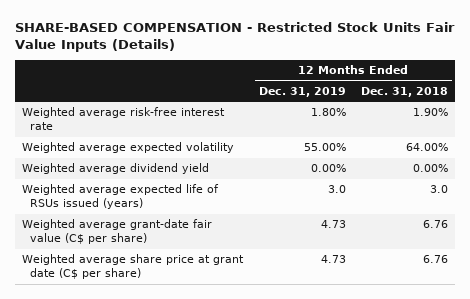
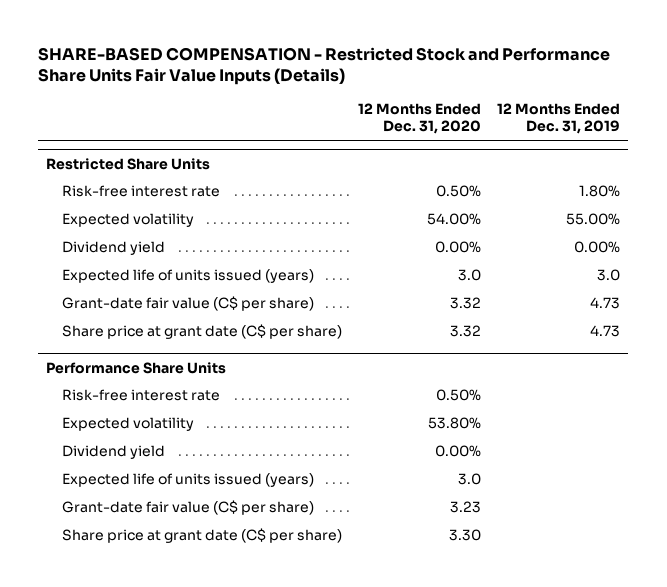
- SHARE-BASED COMPENSATION - Restricted Stock Units Fair Value Inputs (Details)
+ SHARE-BASED COMPENSATION - Restricted Stock and Performance Share Units Fair Value Inputs (Details)
- | 12 Months Ended Dec. 31, 2019 | 12 Months Ended Dec. 31, 2018
+ | 12 Months Ended Dec. 31, 2020 | 12 Months Ended Dec. 31, 2019
- Weighted average risk-free interest rate | 1.80% | 1.90%
- Weighted average expected volatility | 55.00% | 64.00%
- Weighted average dividend yield | 0.00% | 0.00%
- Weighted average expected life of RSUs issued (years) | 3.0 | 3.0
- Weighted average grant-date fair value (C$ per share) | 4.73 | 6.76
- Weighted average share price at grant date (C$ per share) | 4.73 | 6.76
+ Restricted Share Units
+ Risk-free interest rate | 0.50% | 1.80%
+ Expected volatility | 54.00% | 55.00%
+ Dividend yield | 0.00% | 0.00%
+ Expected life of units issued (years) | 3.0 | 3.0
+ Grant-date fair value (C$ per share) | 3.32 | 4.73
+ Share price at grant date (C$ per share) | 3.32 | 4.73
+ Performance Share Units
+ Risk-free interest rate | 0.50% |
+ Expected volatility | 53.80% |
+ Dividend yield | 0.00% |
+ Expected life of units issued (years) | 3.0 |
+ Grant-date fair value (C$ per share) | 3.23 |
+ Share price at grant date (C$ per share) | 3.30 |

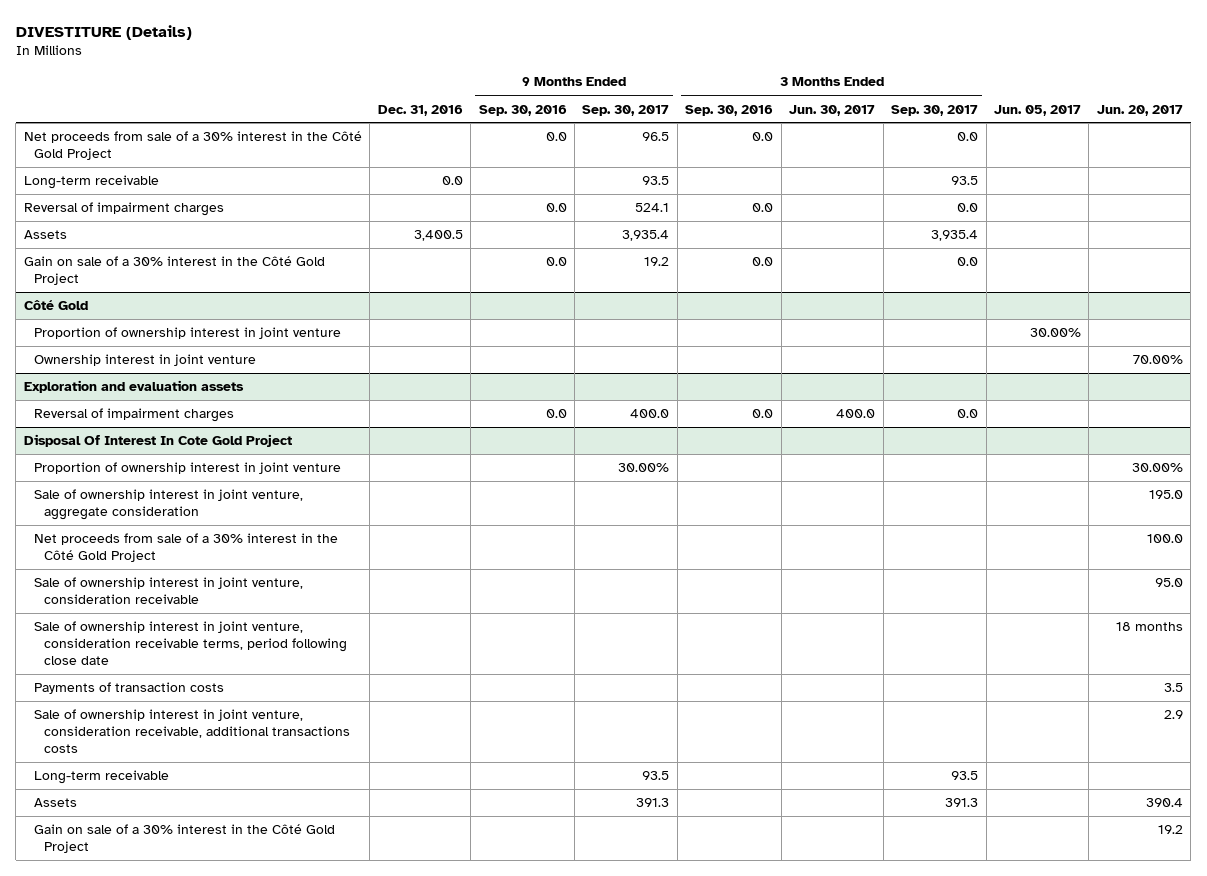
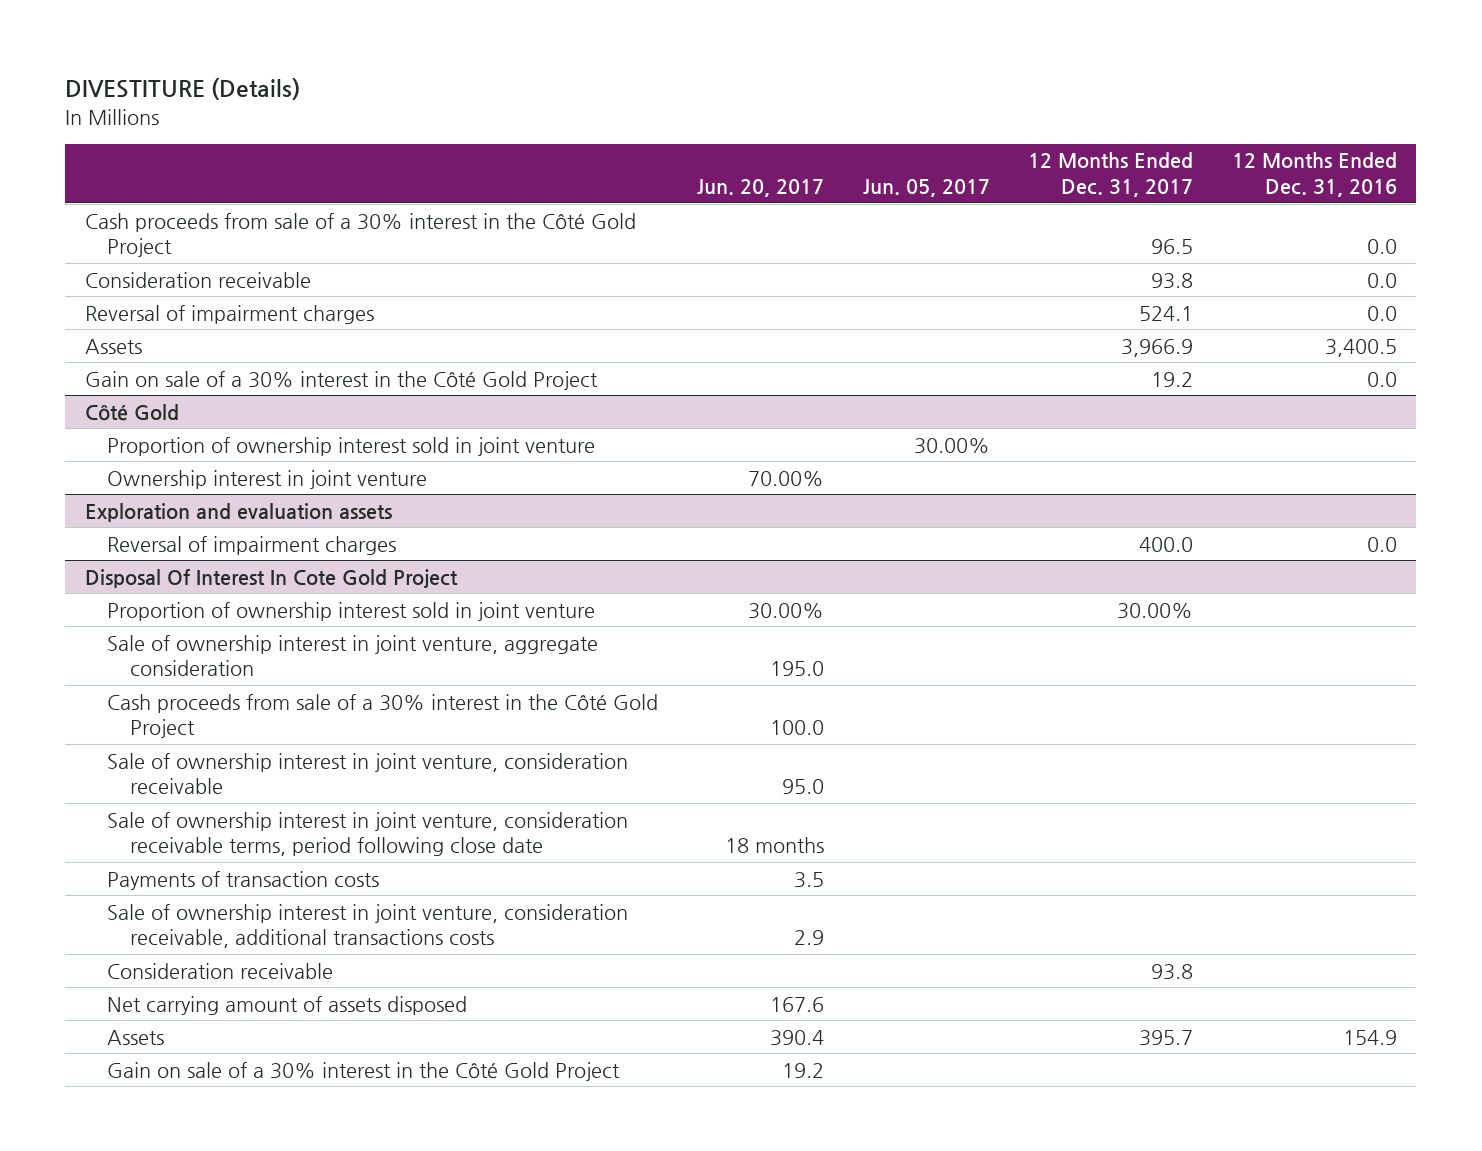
- | Dec. 31, 2016 | 9 Months Ended Sep. 30, 2016 | 9 Months Ended Sep. 30, 2017 | 3 Months Ended Sep. 30, 2016 | 3 Months Ended Jun. 30, 2017 | 3 Months Ended Sep. 30, 2017 | Jun. 05, 2017 | Jun. 20, 2017
+ | Jun. 20, 2017 | Jun. 05, 2017 | 12 Months Ended Dec. 31, 2017 | 12 Months Ended Dec. 31, 2016
- Net proceeds from sale of a 30% interest in the Côté Gold Project | | 0.0 | 96.5 | 0.0 | | 0.0 | |
- Long-term receivable | 0.0 | | 93.5 | | | 93.5 | |
+ Cash proceeds from sale of a 30% interest in the Côté Gold Project | | | 96.5 | 0.0
+ Consideration receivable | | | 93.8 | 0.0
@ Côté Gold
- Proportion of ownership interest in joint venture | | | | | | | 30.00% |
+ Proportion of ownership interest sold in joint venture | | 30.00% | |
@ Disposal Of Interest In Cote Gold Project
- Proportion of ownership interest in joint venture | | | 30.00% | | | | | 30.00%
+ Proportion of ownership interest sold in joint venture | 30.00% | | 30.00% |
- Net proceeds from sale of a 30% interest in the Côté Gold Project | | | | | | | | 100.0
+ Cash proceeds from sale of a 30% interest in the Côté Gold Project | 100.0 | | |
- Long-term receivable | | | 93.5 | | | 93.5 | |
+ Consideration receivable | | | 93.8 |
+ Net carrying amount of assets disposed | 167.6 | | |

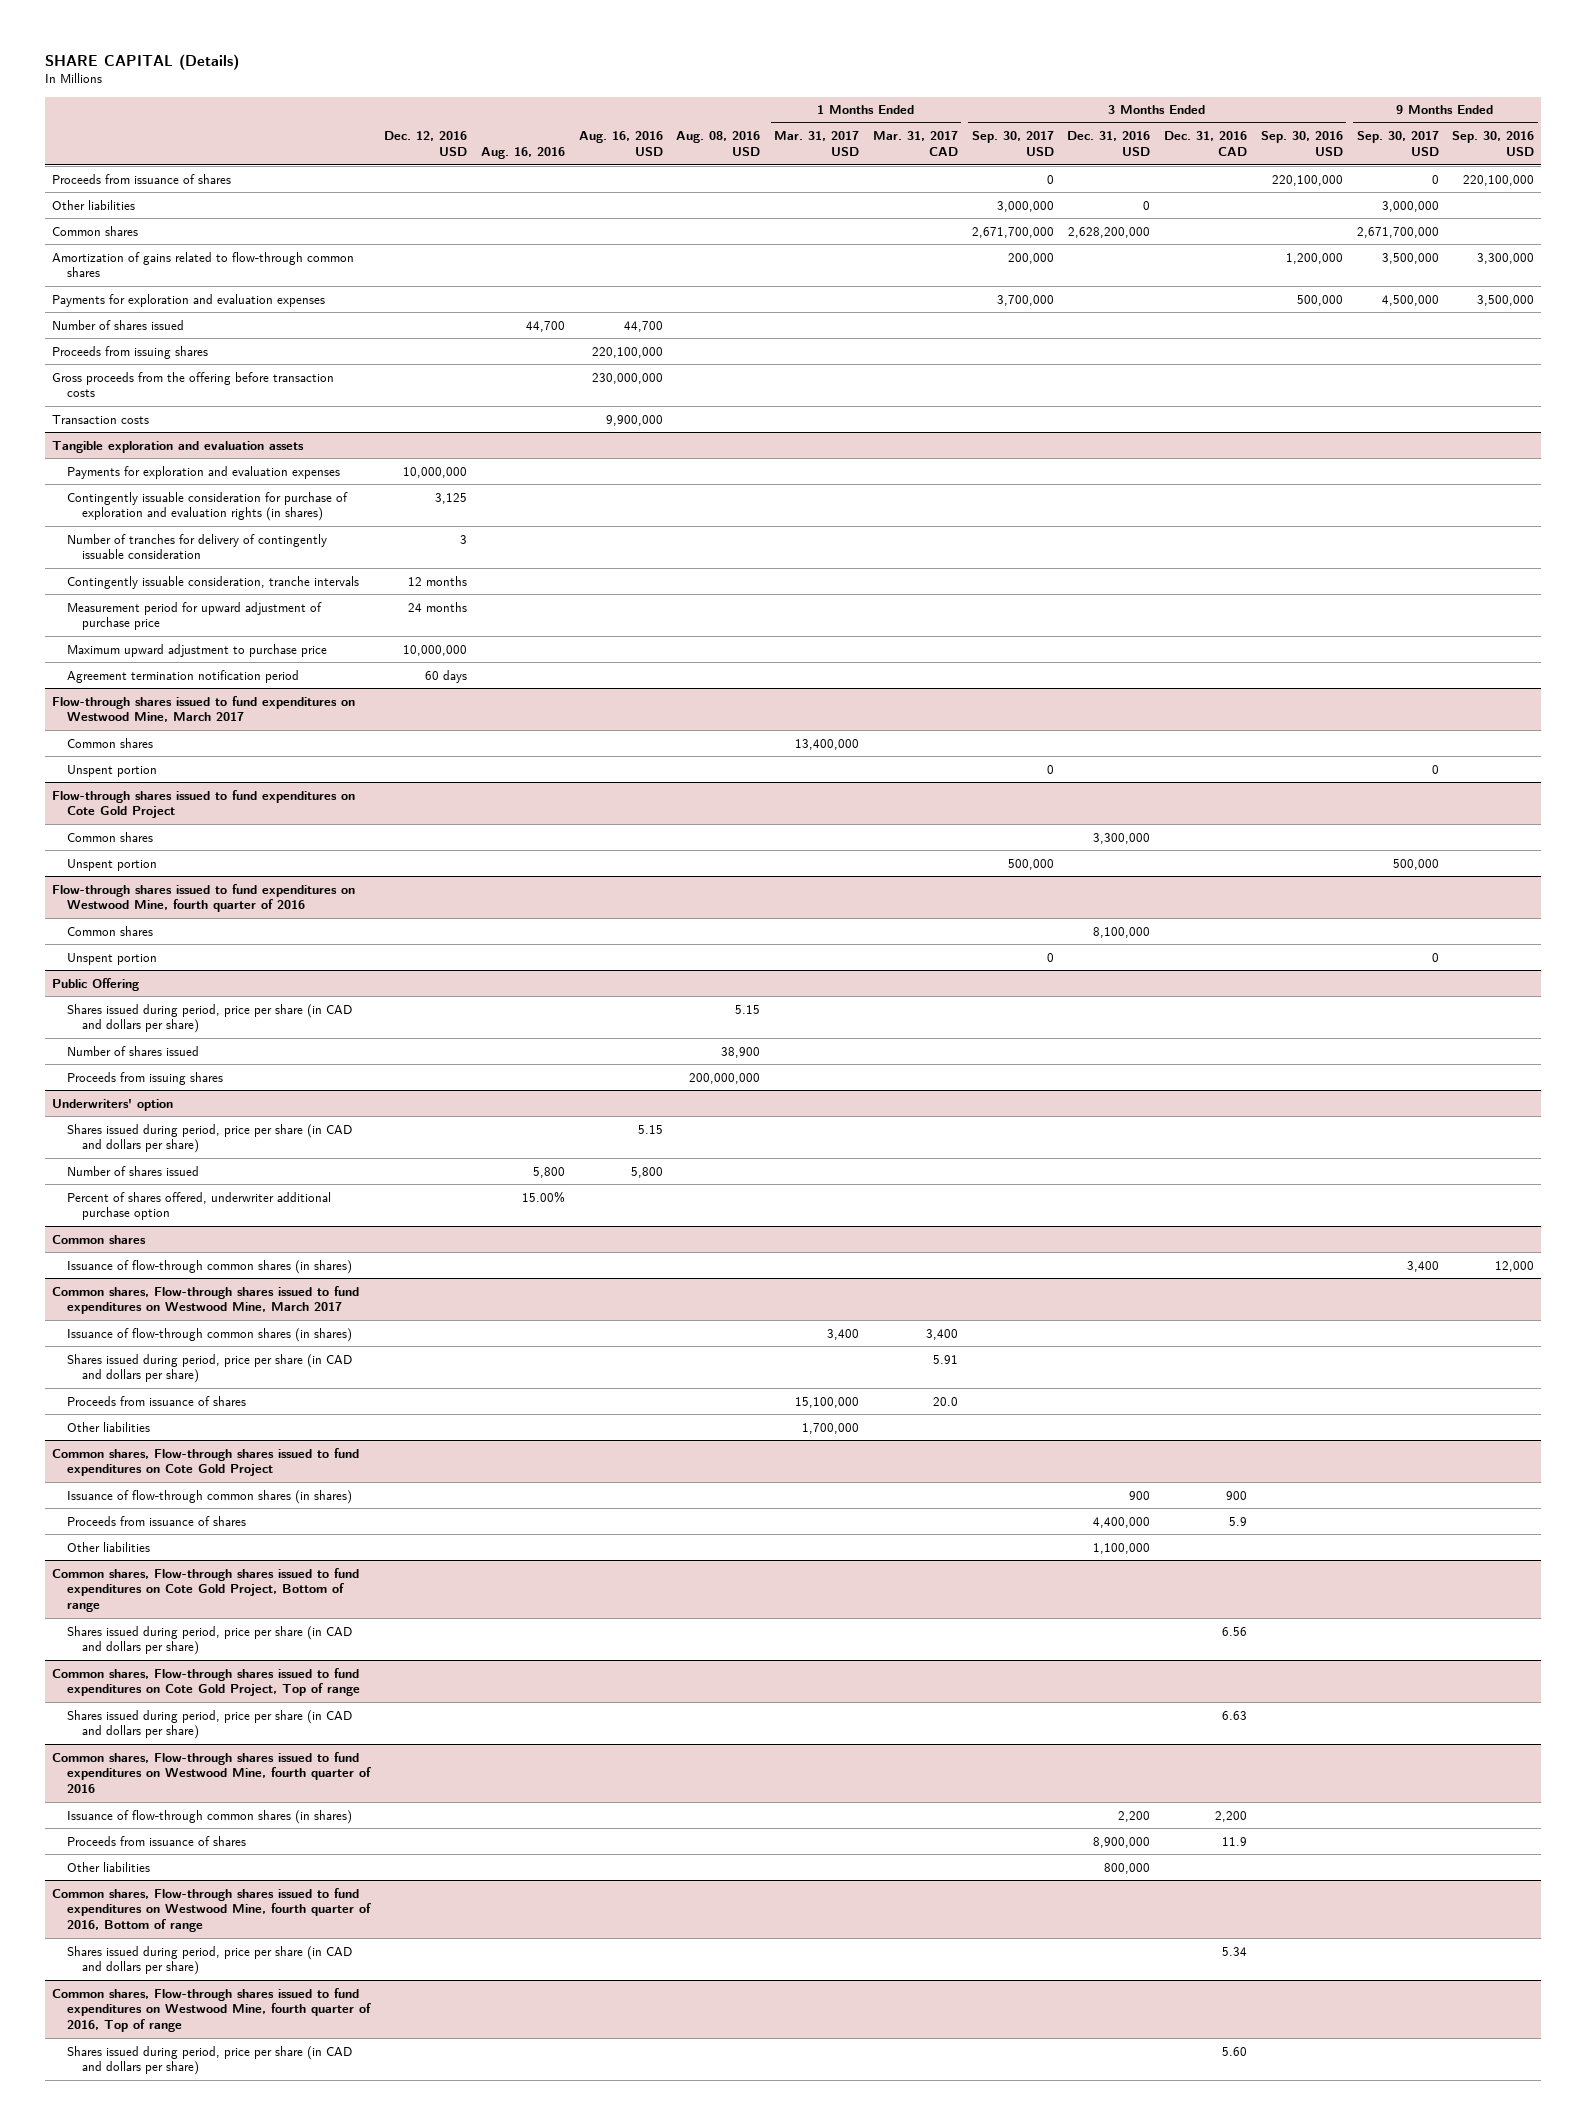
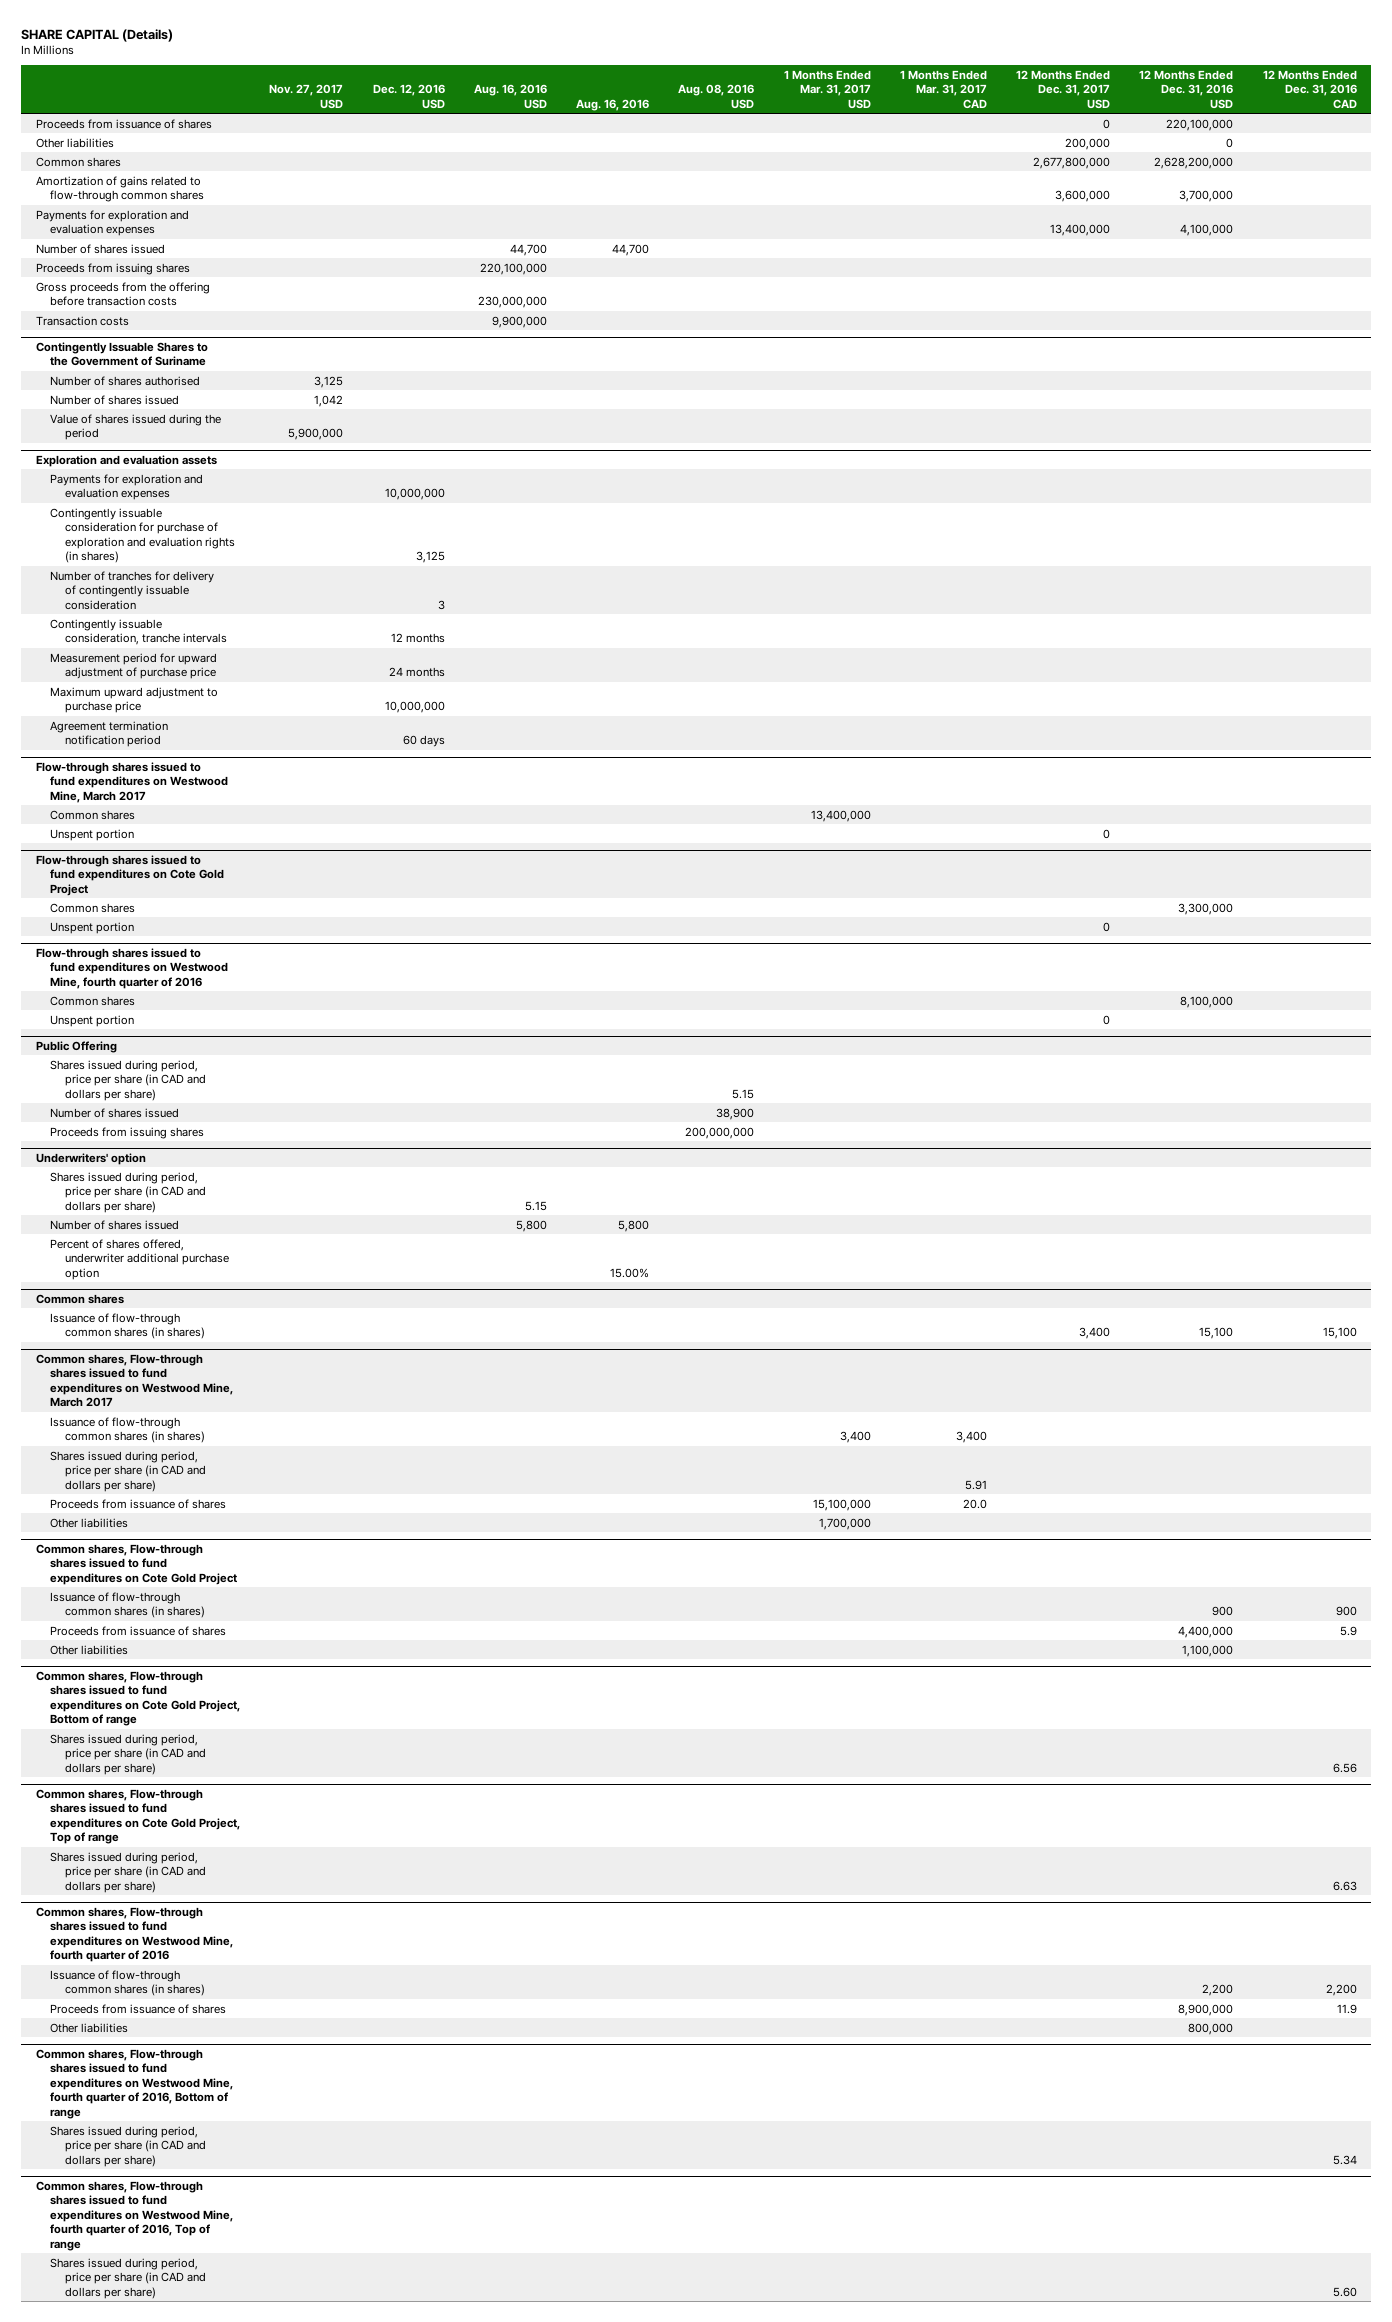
- | Dec. 12, 2016 USD | Aug. 16, 2016 | Aug. 16, 2016 USD | Aug. 08, 2016 USD | 1 Months Ended Mar. 31, 2017 USD | 1 Months Ended Mar. 31, 2017 CAD | 3 Months Ended Sep. 30, 2017 USD | 3 Months Ended Dec. 31, 2016 USD | 3 Months Ended Dec. 31, 2016 CAD | 3 Months Ended Sep. 30, 2016 USD | 9 Months Ended Sep. 30, 2017 USD | 9 Months Ended Sep. 30, 2016 USD
+ | Nov. 27, 2017 USD | Dec. 12, 2016 USD | Aug. 16, 2016 USD | Aug. 16, 2016 | Aug. 08, 2016 USD | 1 Months Ended Mar. 31, 2017 USD | 1 Months Ended Mar. 31, 2017 CAD | 12 Months Ended Dec. 31, 2017 USD | 12 Months Ended Dec. 31, 2016 USD | 12 Months Ended Dec. 31, 2016 CAD
- Tangible exploration and evaluation assets
+ Contingently Issuable Shares to the Government of Suriname
+ Number of shares authorised | 3,125 | | | | | | | | |
+ Number of shares issued | 1,042 | | | | | | | | |
+ Value of shares issued during the period | 5,900,000 | | | | | | | | |
+ Exploration and evaluation assets

